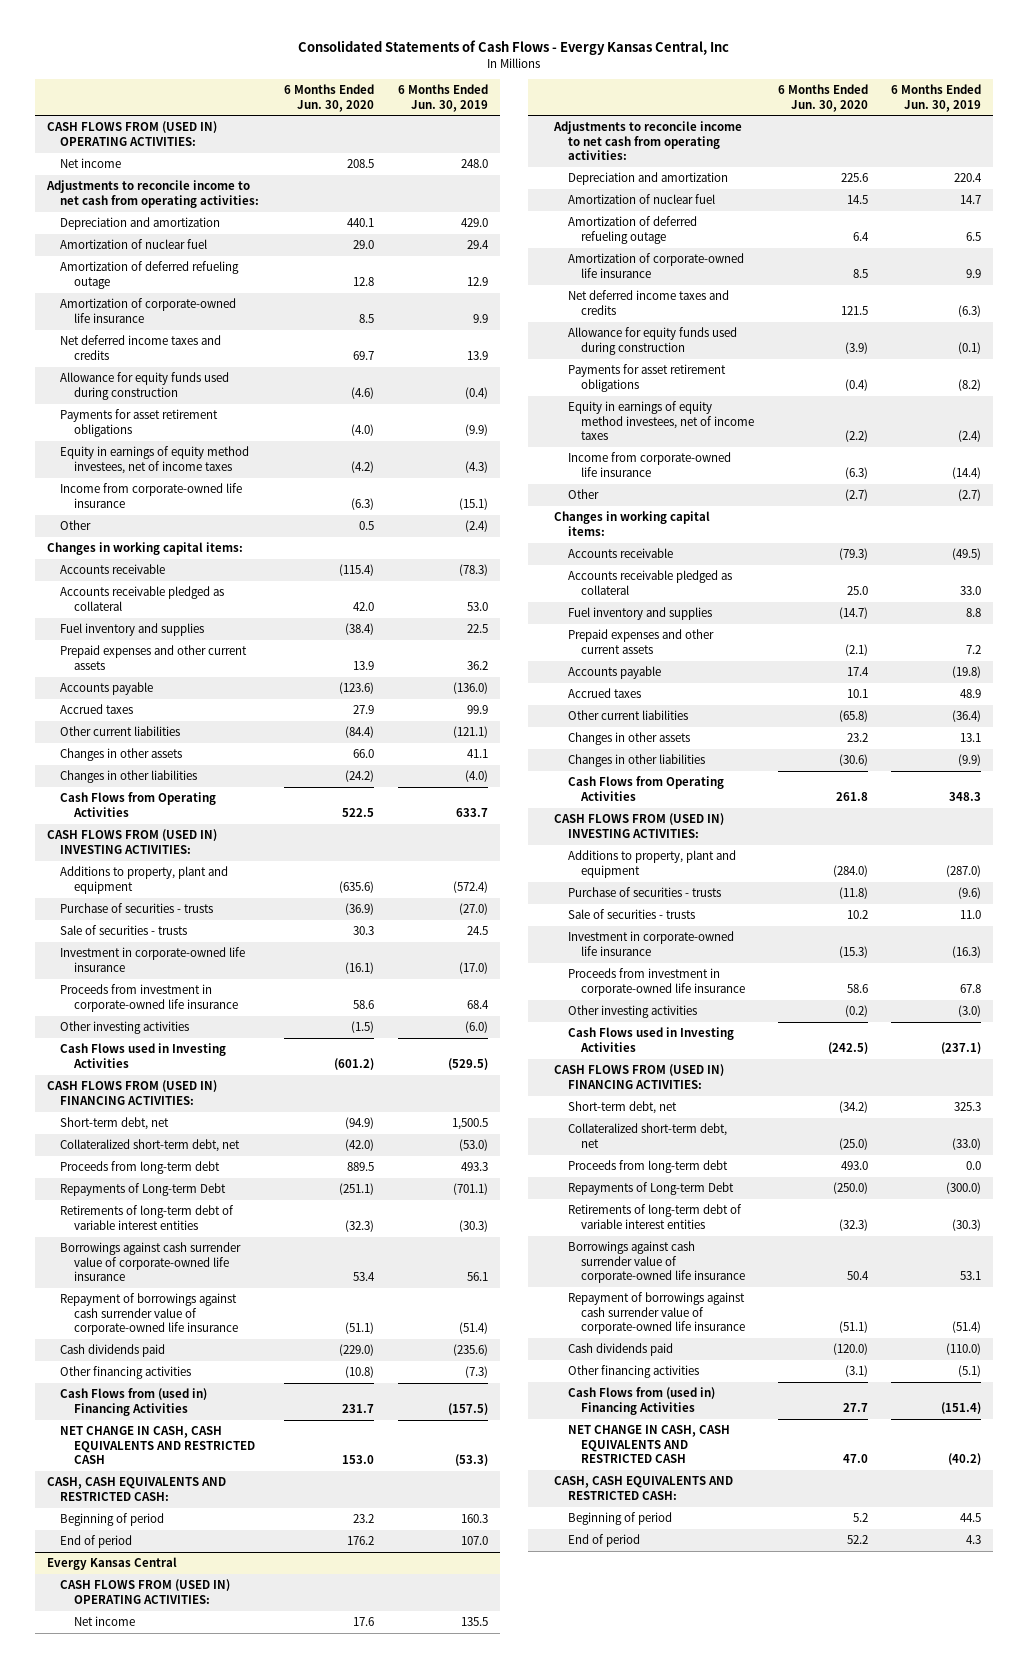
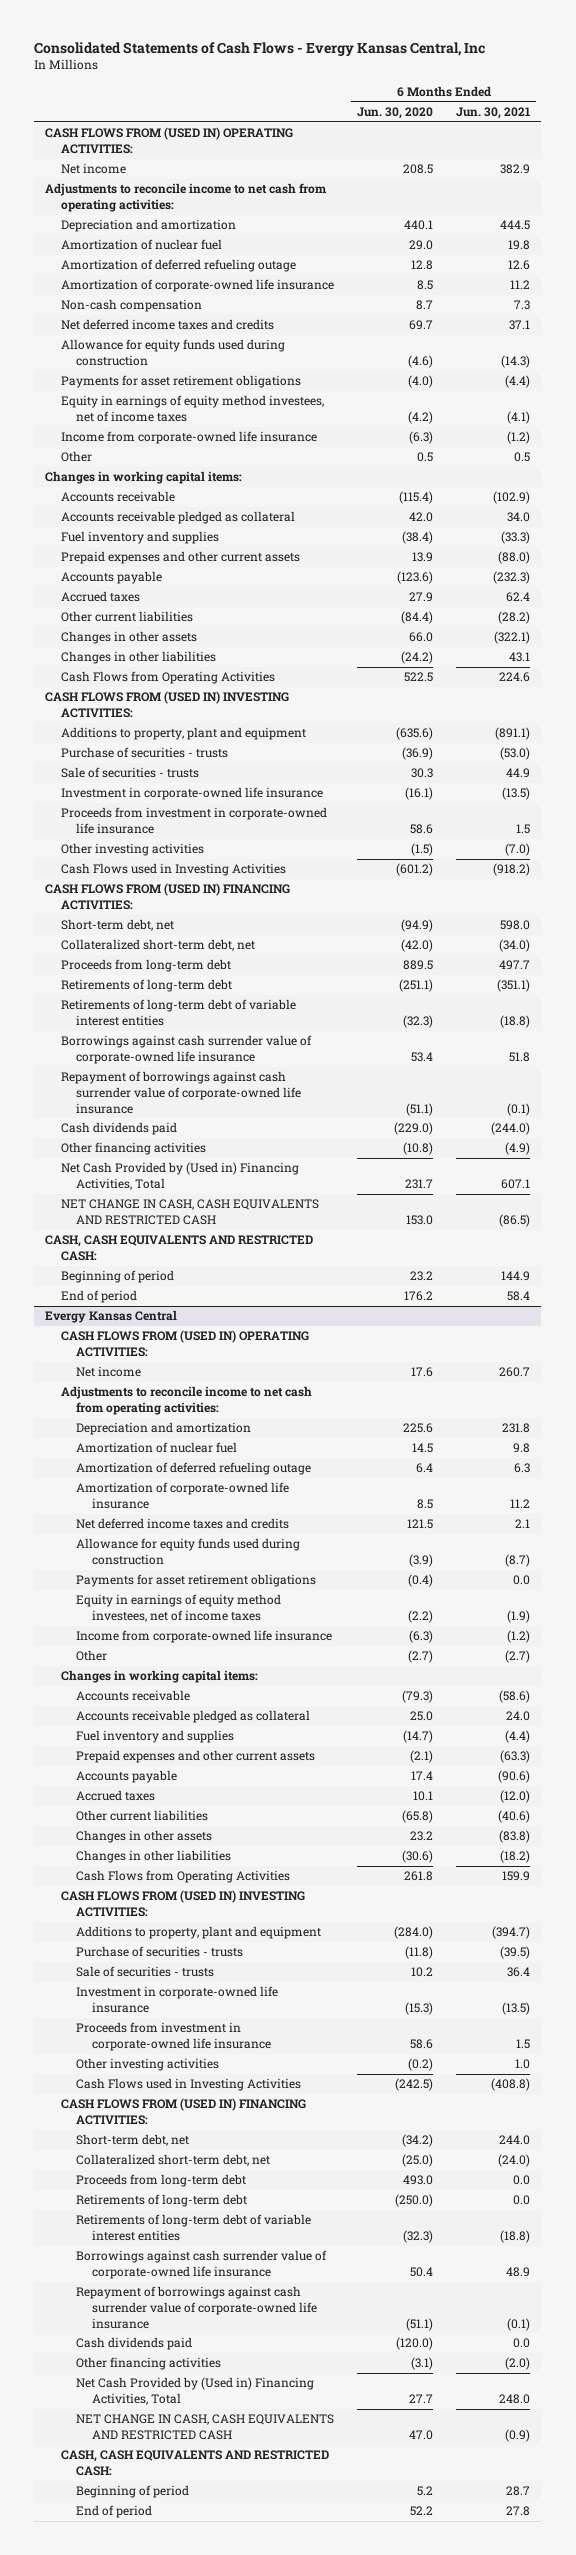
- | 6 Months Ended Jun. 30, 2020 | 6 Months Ended Jun. 30, 2019
+ | 6 Months Ended Jun. 30, 2020 | 6 Months Ended Jun. 30, 2021
+ Non-cash compensation | 8.7 | 7.3
- Repayments of Long-term Debt | (251.1) | (701.1)
+ Retirements of long-term debt | (251.1) | (351.1)
- Cash Flows from (used in) Financing Activities | 231.7 | (157.5)
+ Net Cash Provided by (Used in) Financing Activities, Total | 231.7 | 607.1
@ Evergy Kansas Central
- Repayments of Long-term Debt | (250.0) | (300.0)
+ Retirements of long-term debt | (250.0) | 0.0
- Cash Flows from (used in) Financing Activities | 27.7 | (151.4)
+ Net Cash Provided by (Used in) Financing Activities, Total | 27.7 | 248.0

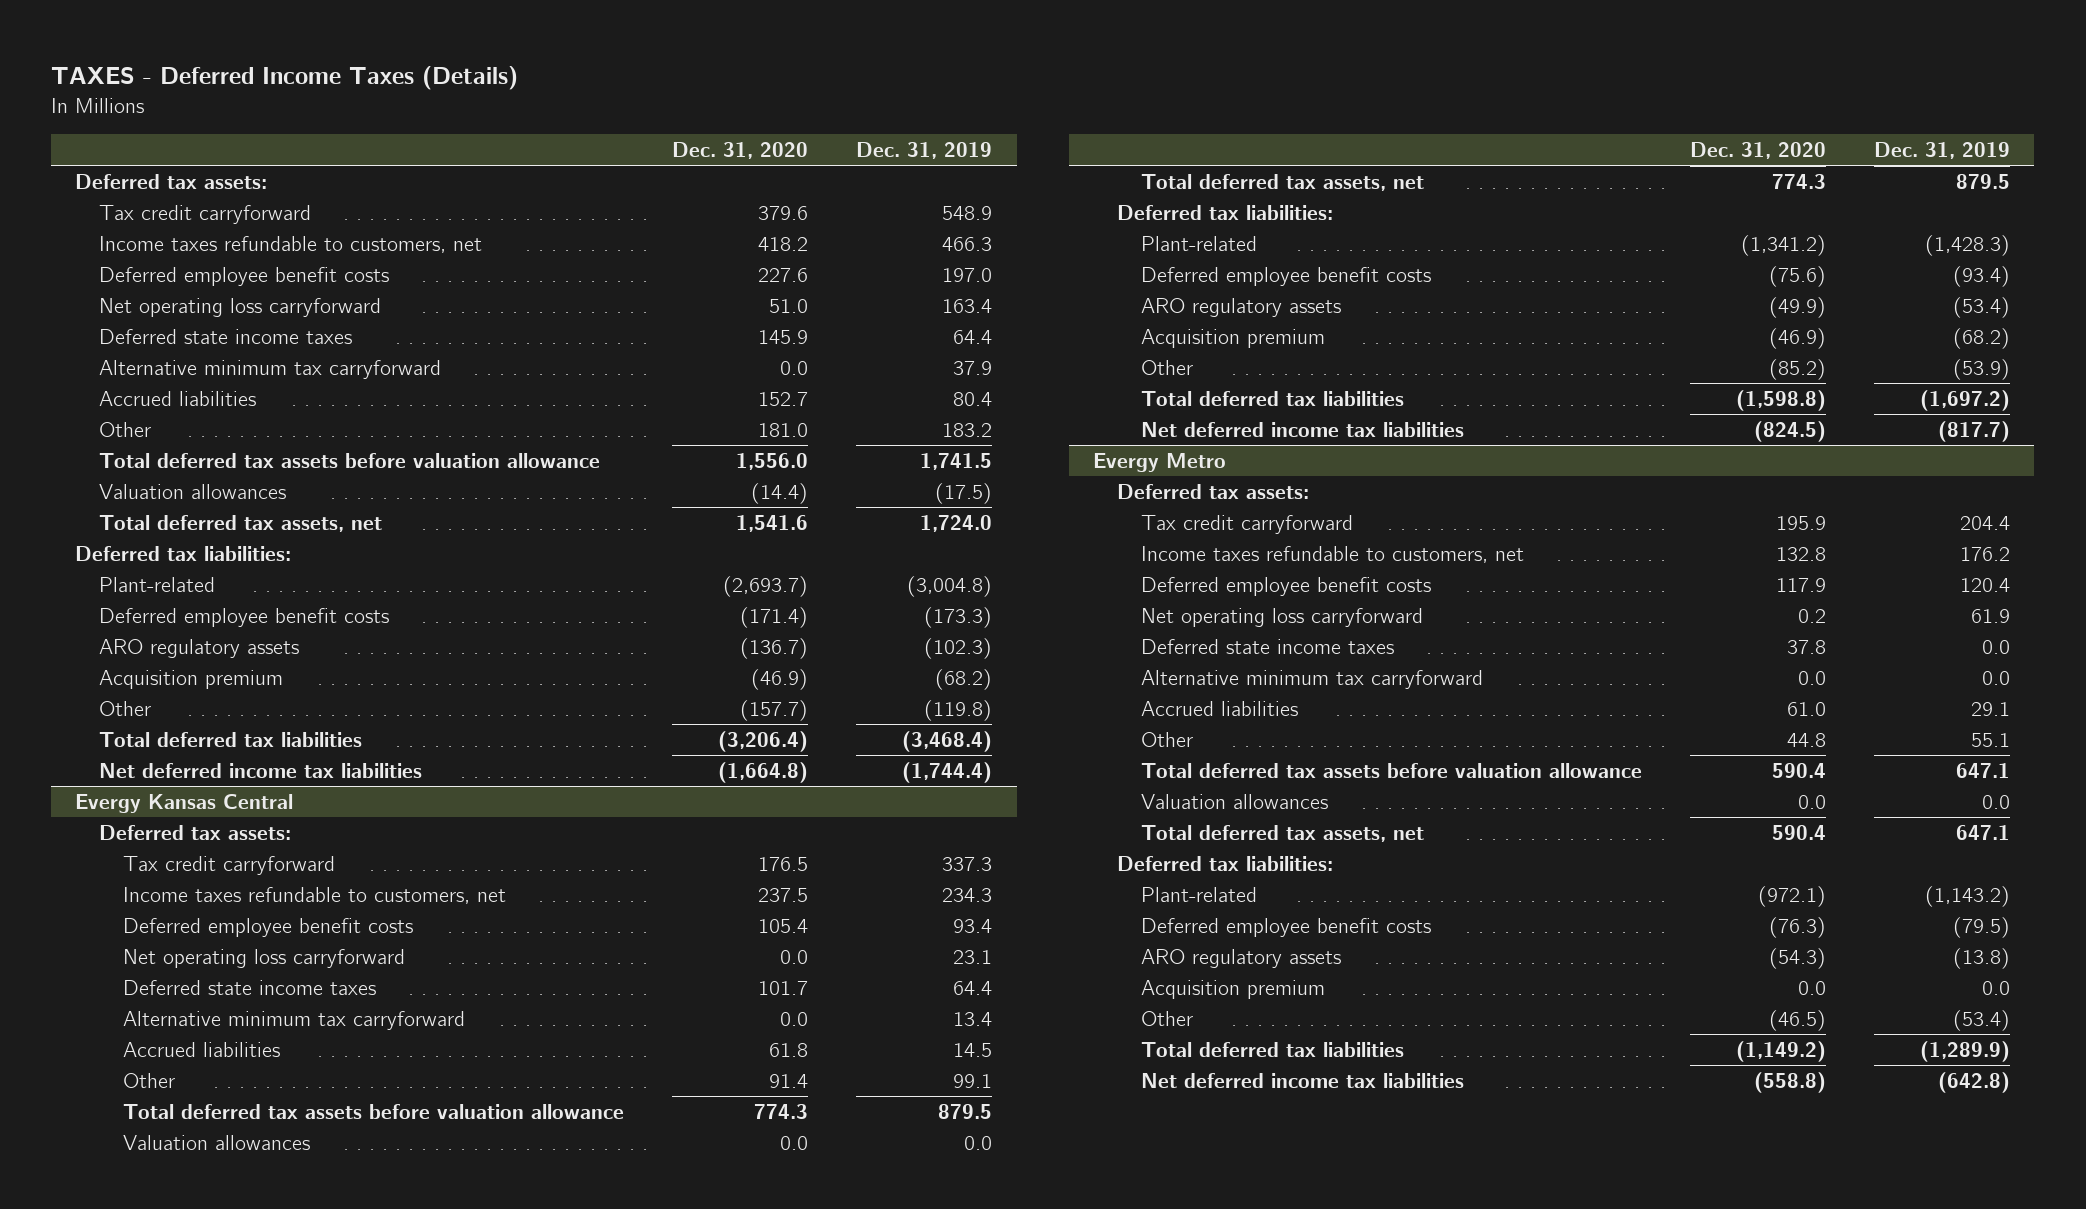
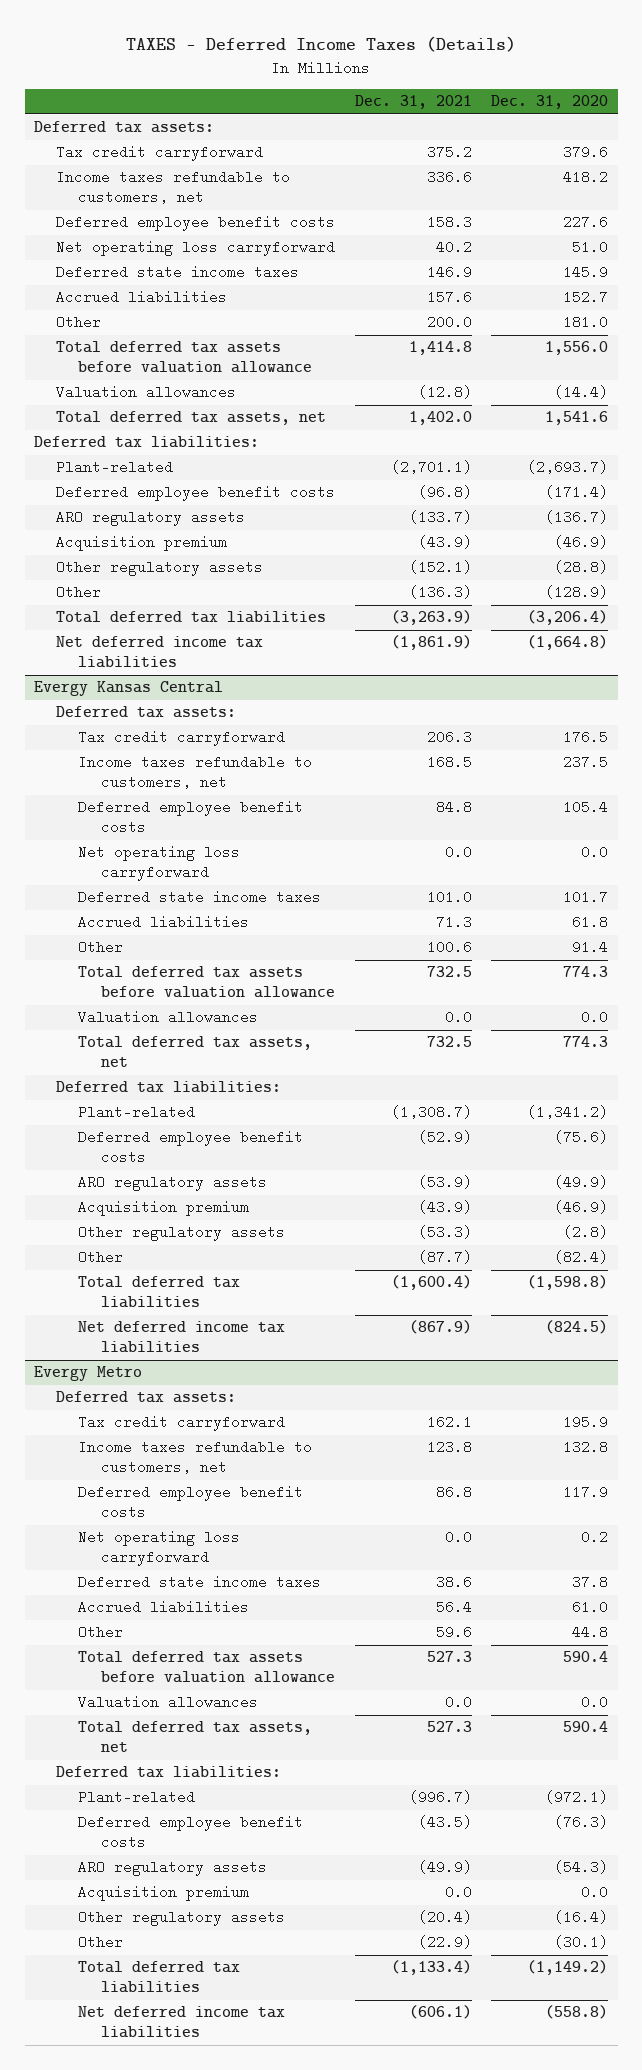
- | Dec. 31, 2020 | Dec. 31, 2019
+ | Dec. 31, 2021 | Dec. 31, 2020
- Alternative minimum tax carryforward | 0.0 | 37.9
- Other | (157.7) | (119.8)
+ Other regulatory assets | (152.1) | (28.8)
+ Other | (136.3) | (128.9)
@ Evergy Kansas Central
- Alternative minimum tax carryforward | 0.0 | 13.4
- Other | (85.2) | (53.9)
+ Other regulatory assets | (53.3) | (2.8)
+ Other | (87.7) | (82.4)
@ Evergy Metro
- Alternative minimum tax carryforward | 0.0 | 0.0
- Other | (46.5) | (53.4)
+ Other regulatory assets | (20.4) | (16.4)
+ Other | (22.9) | (30.1)

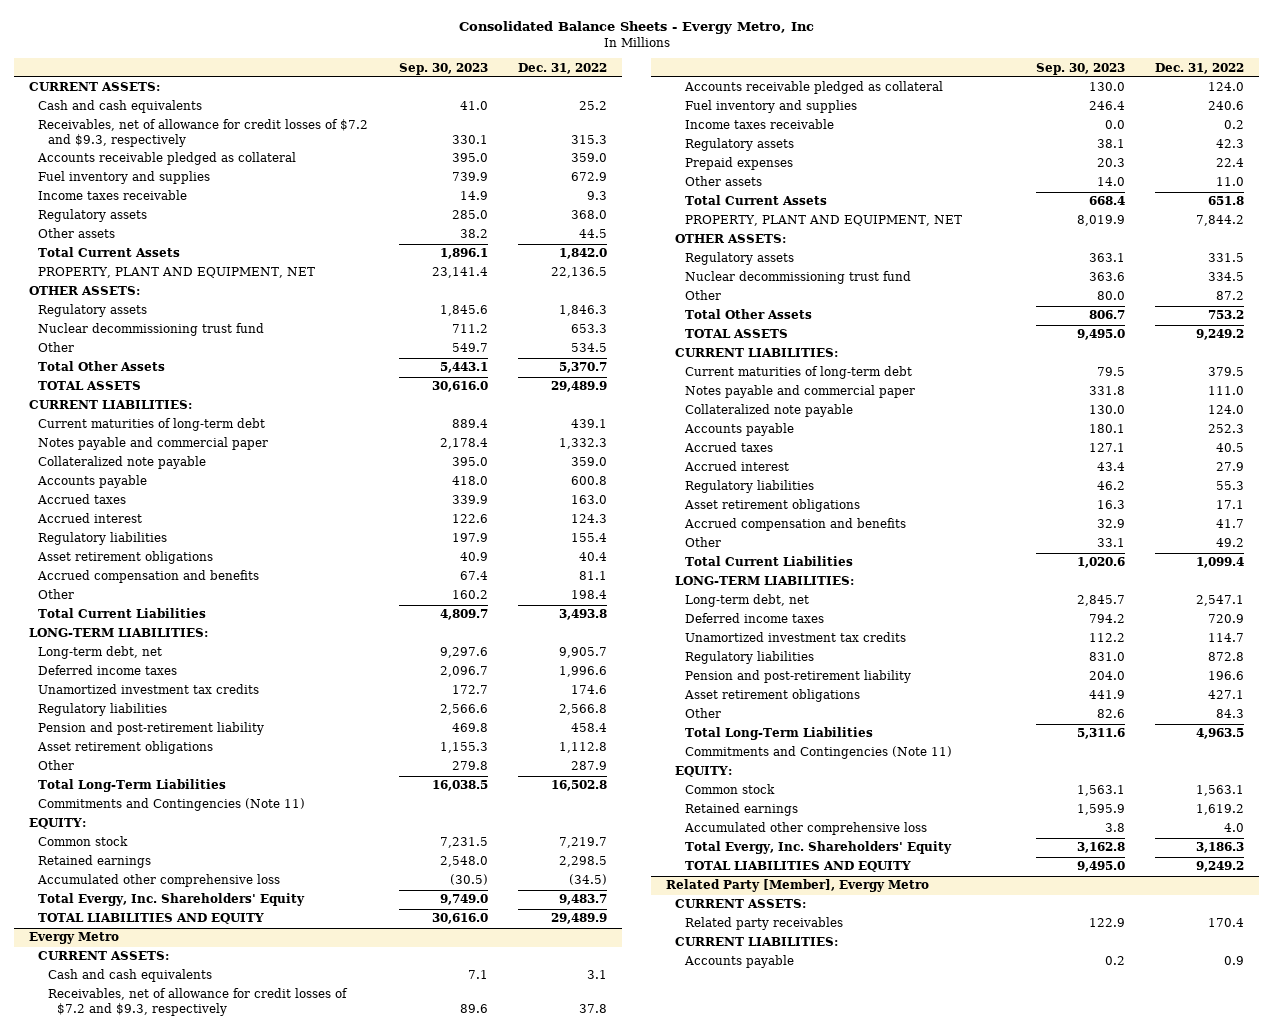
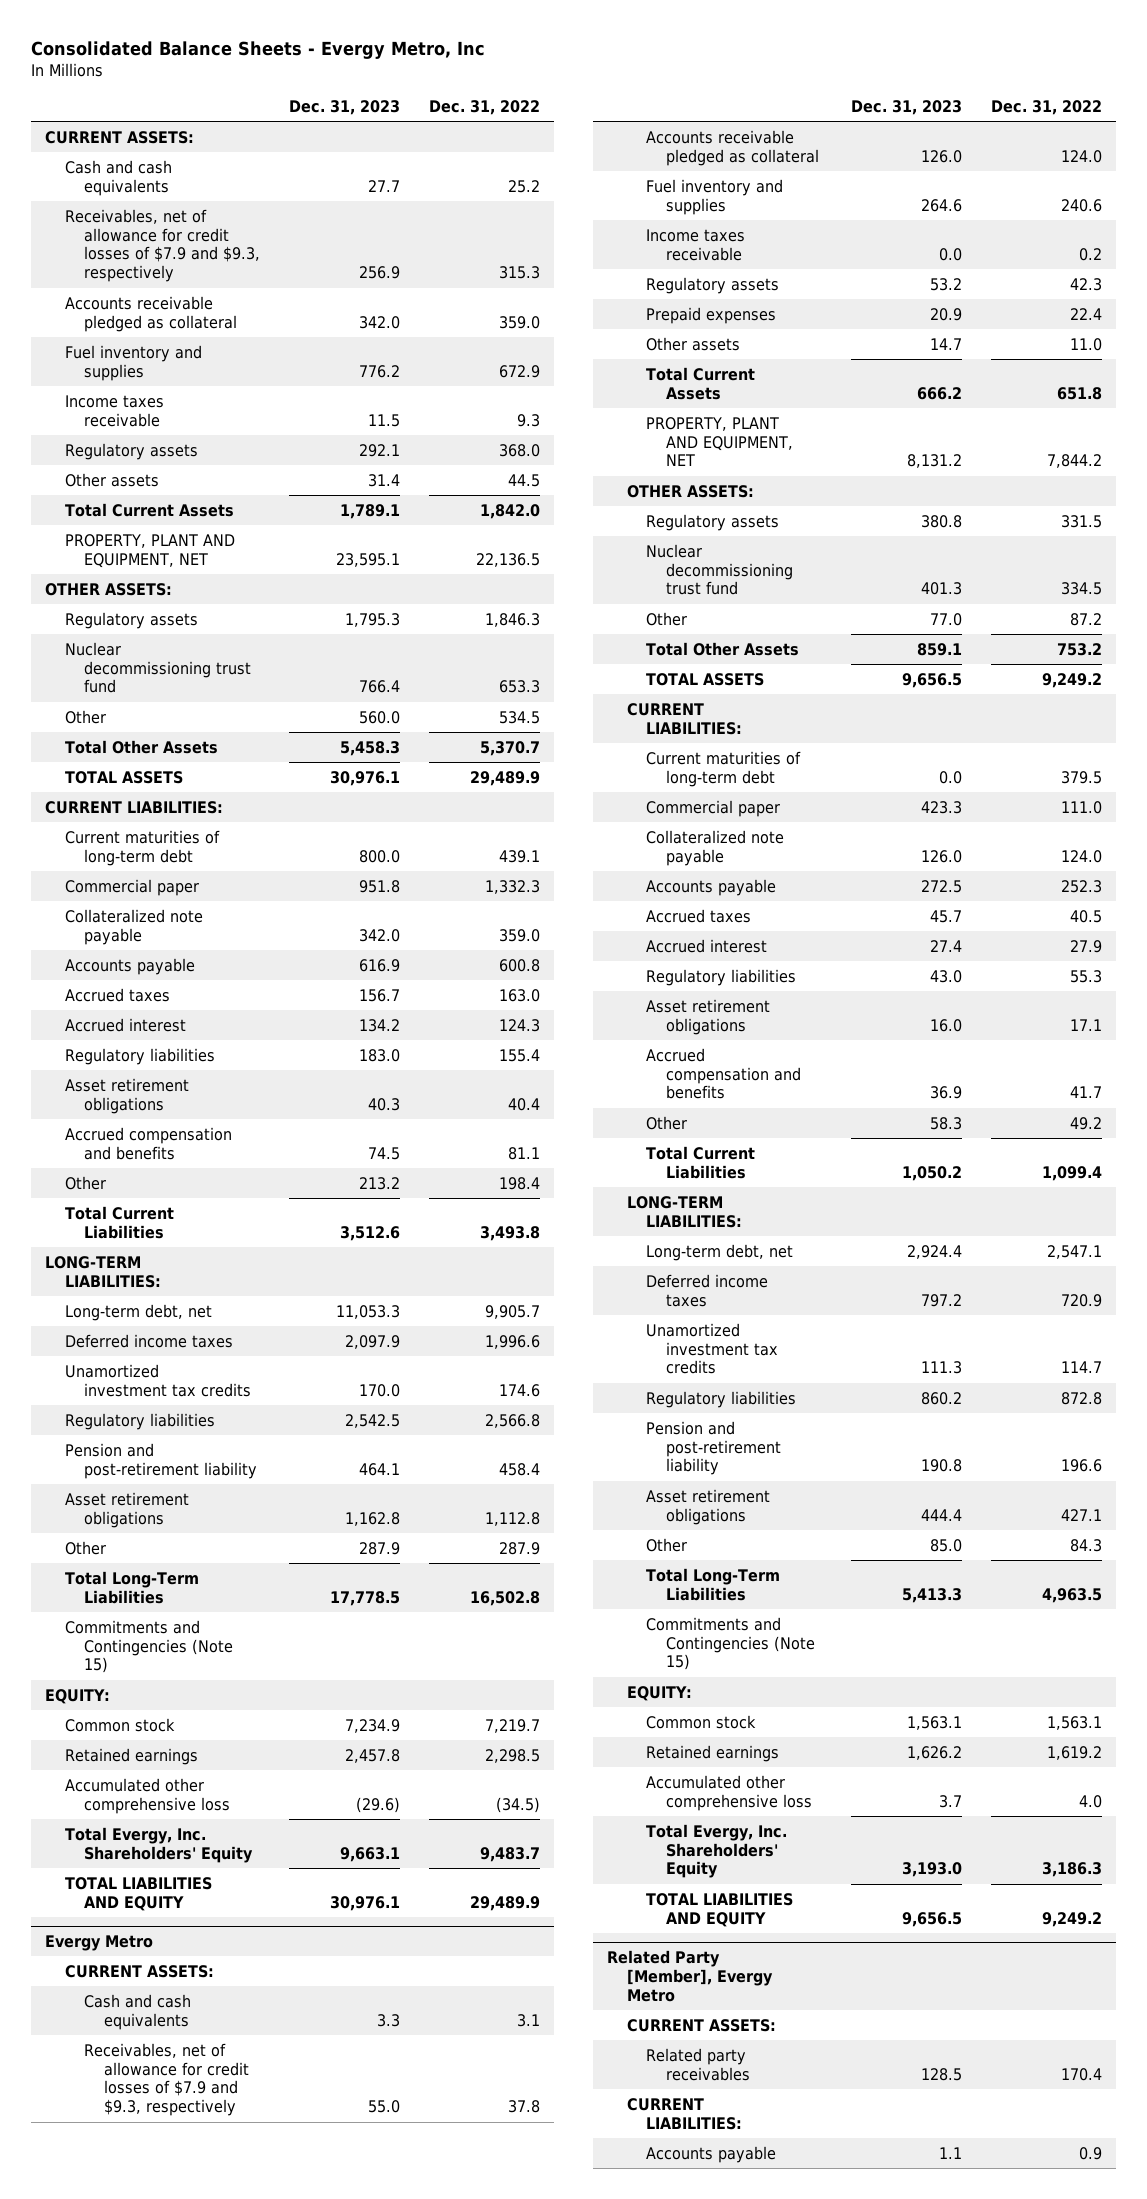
- | Sep. 30, 2023 | Dec. 31, 2022
+ | Dec. 31, 2023 | Dec. 31, 2022
- Receivables, net of allowance for credit losses of $7.2 and $9.3, respectively | 330.1 | 315.3
+ Receivables, net of allowance for credit losses of $7.9 and $9.3, respectively | 256.9 | 315.3
- Notes payable and commercial paper | 2,178.4 | 1,332.3
+ Commercial paper | 951.8 | 1,332.3
- Commitments and Contingencies (Note 11)
+ Commitments and Contingencies (Note 15)
@ Evergy Metro
- Receivables, net of allowance for credit losses of $7.2 and $9.3, respectively | 89.6 | 37.8
+ Receivables, net of allowance for credit losses of $7.9 and $9.3, respectively | 55.0 | 37.8
- Notes payable and commercial paper | 331.8 | 111.0
+ Commercial paper | 423.3 | 111.0
- Commitments and Contingencies (Note 11)
+ Commitments and Contingencies (Note 15)

